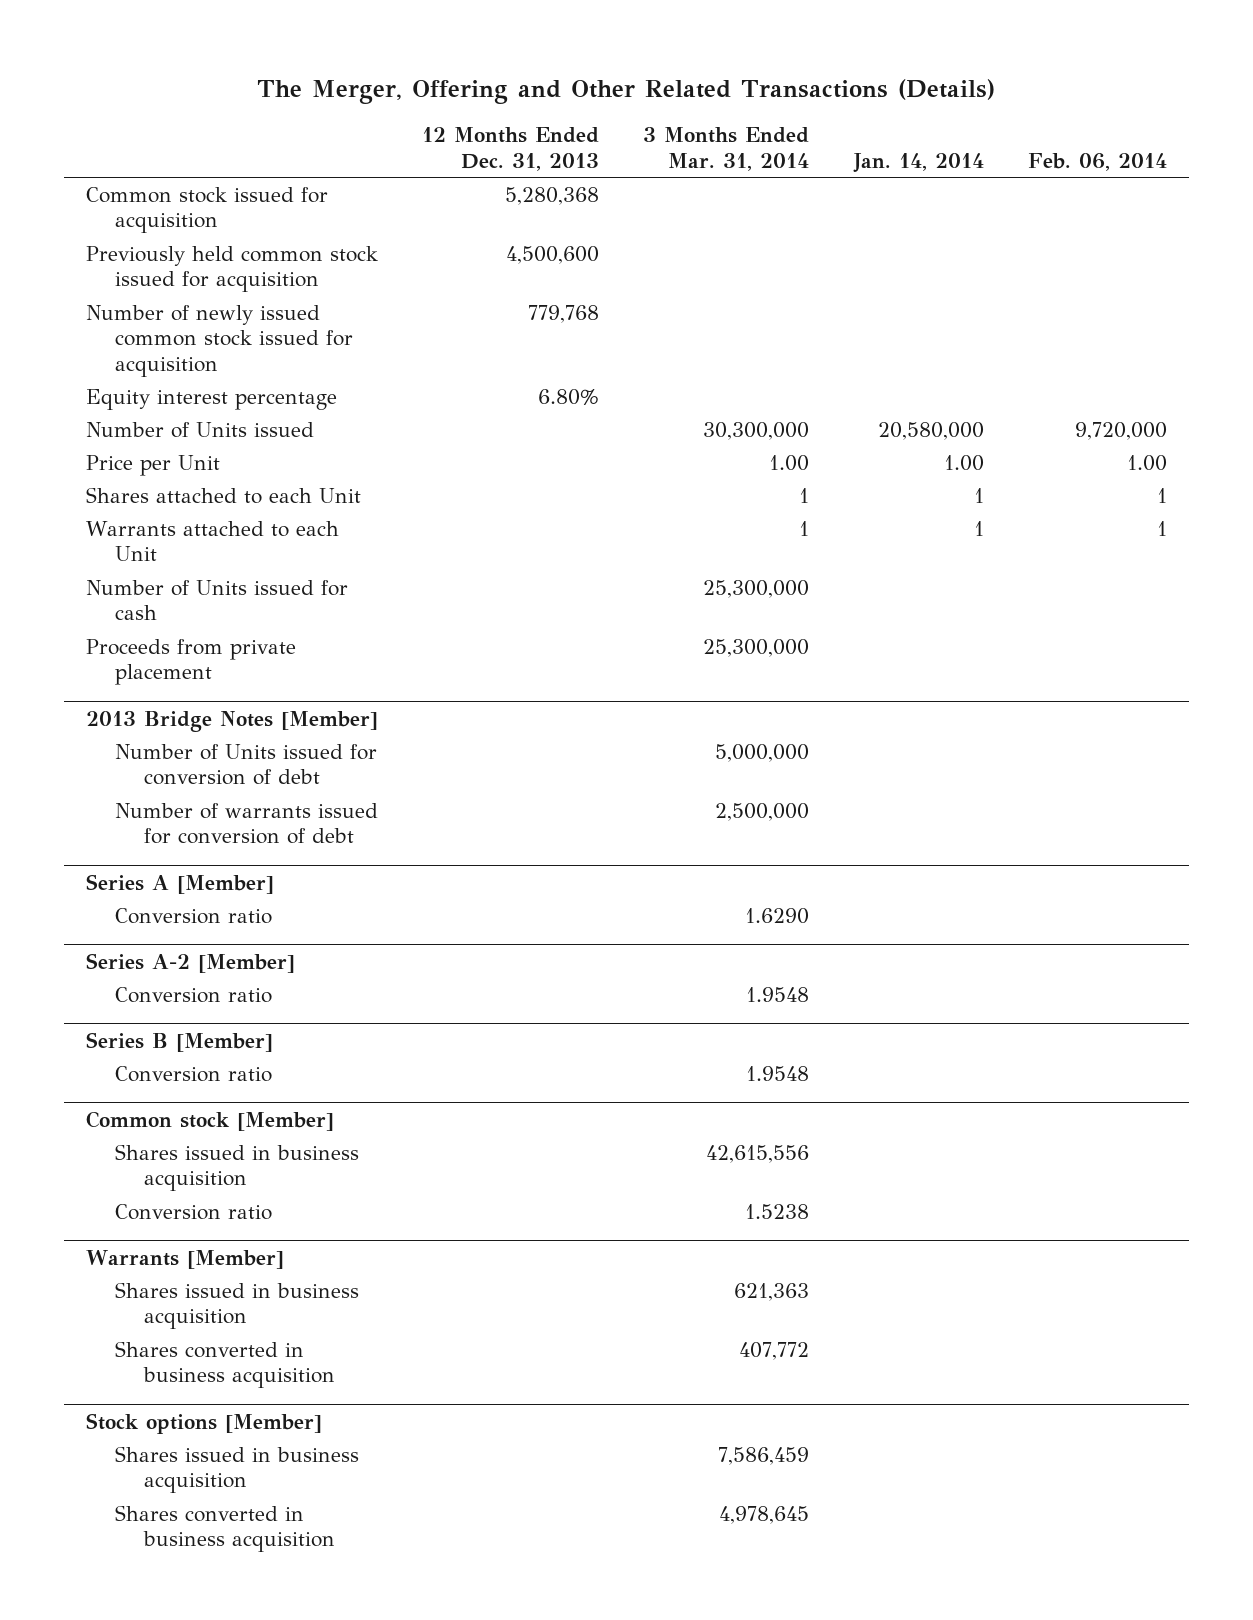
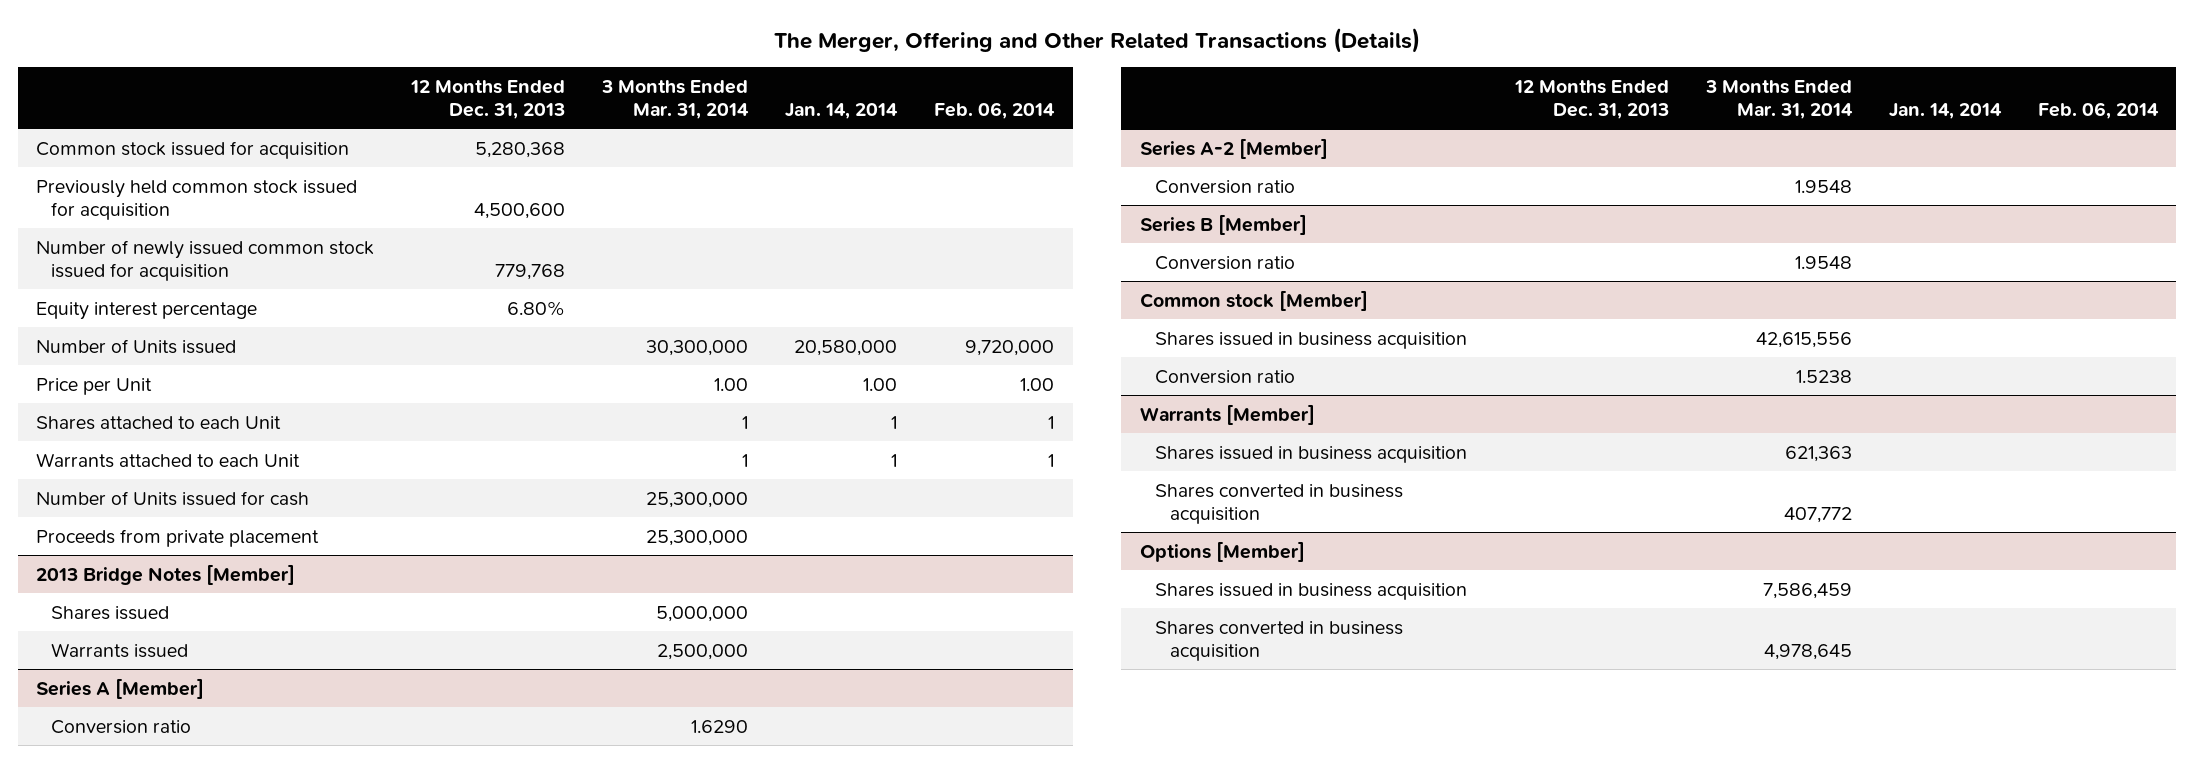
@ 2013 Bridge Notes [Member]
- Number of Units issued for conversion of debt | | 5,000,000 | |
- Number of warrants issued for conversion of debt | | 2,500,000 | |
+ Shares issued | | 5,000,000 | |
+ Warrants issued | | 2,500,000 | |
- Stock options [Member]
+ Options [Member]

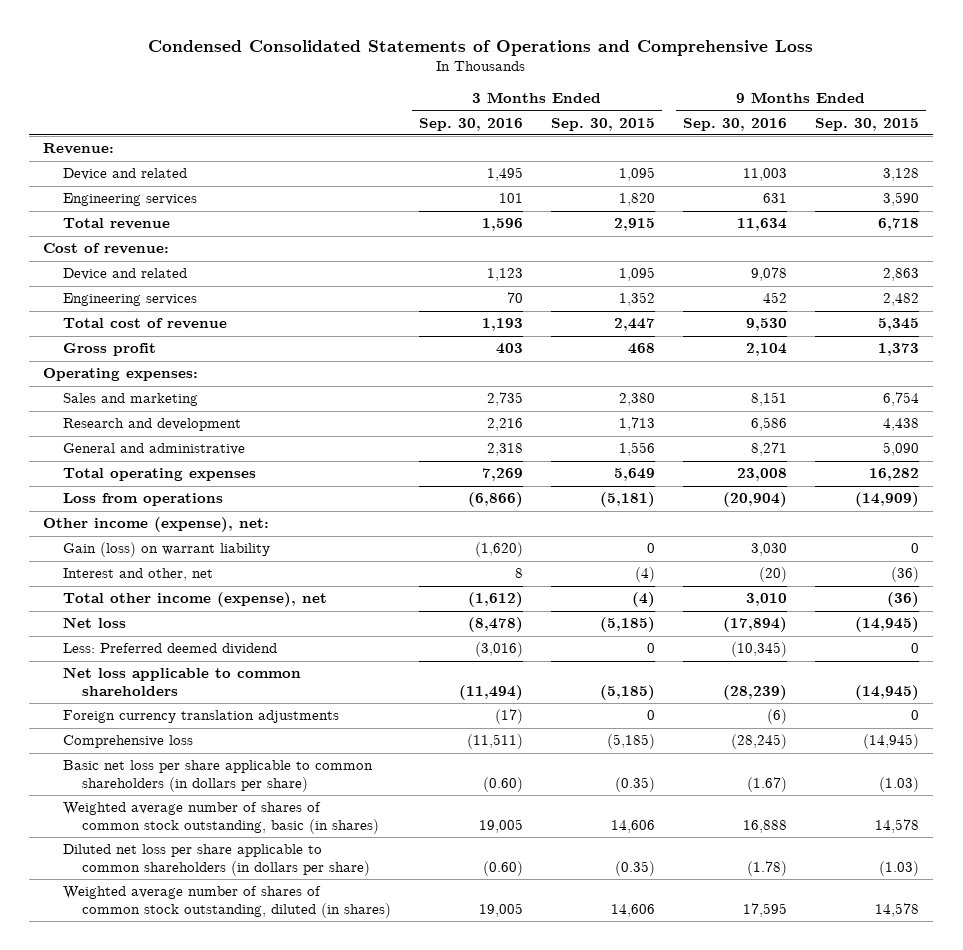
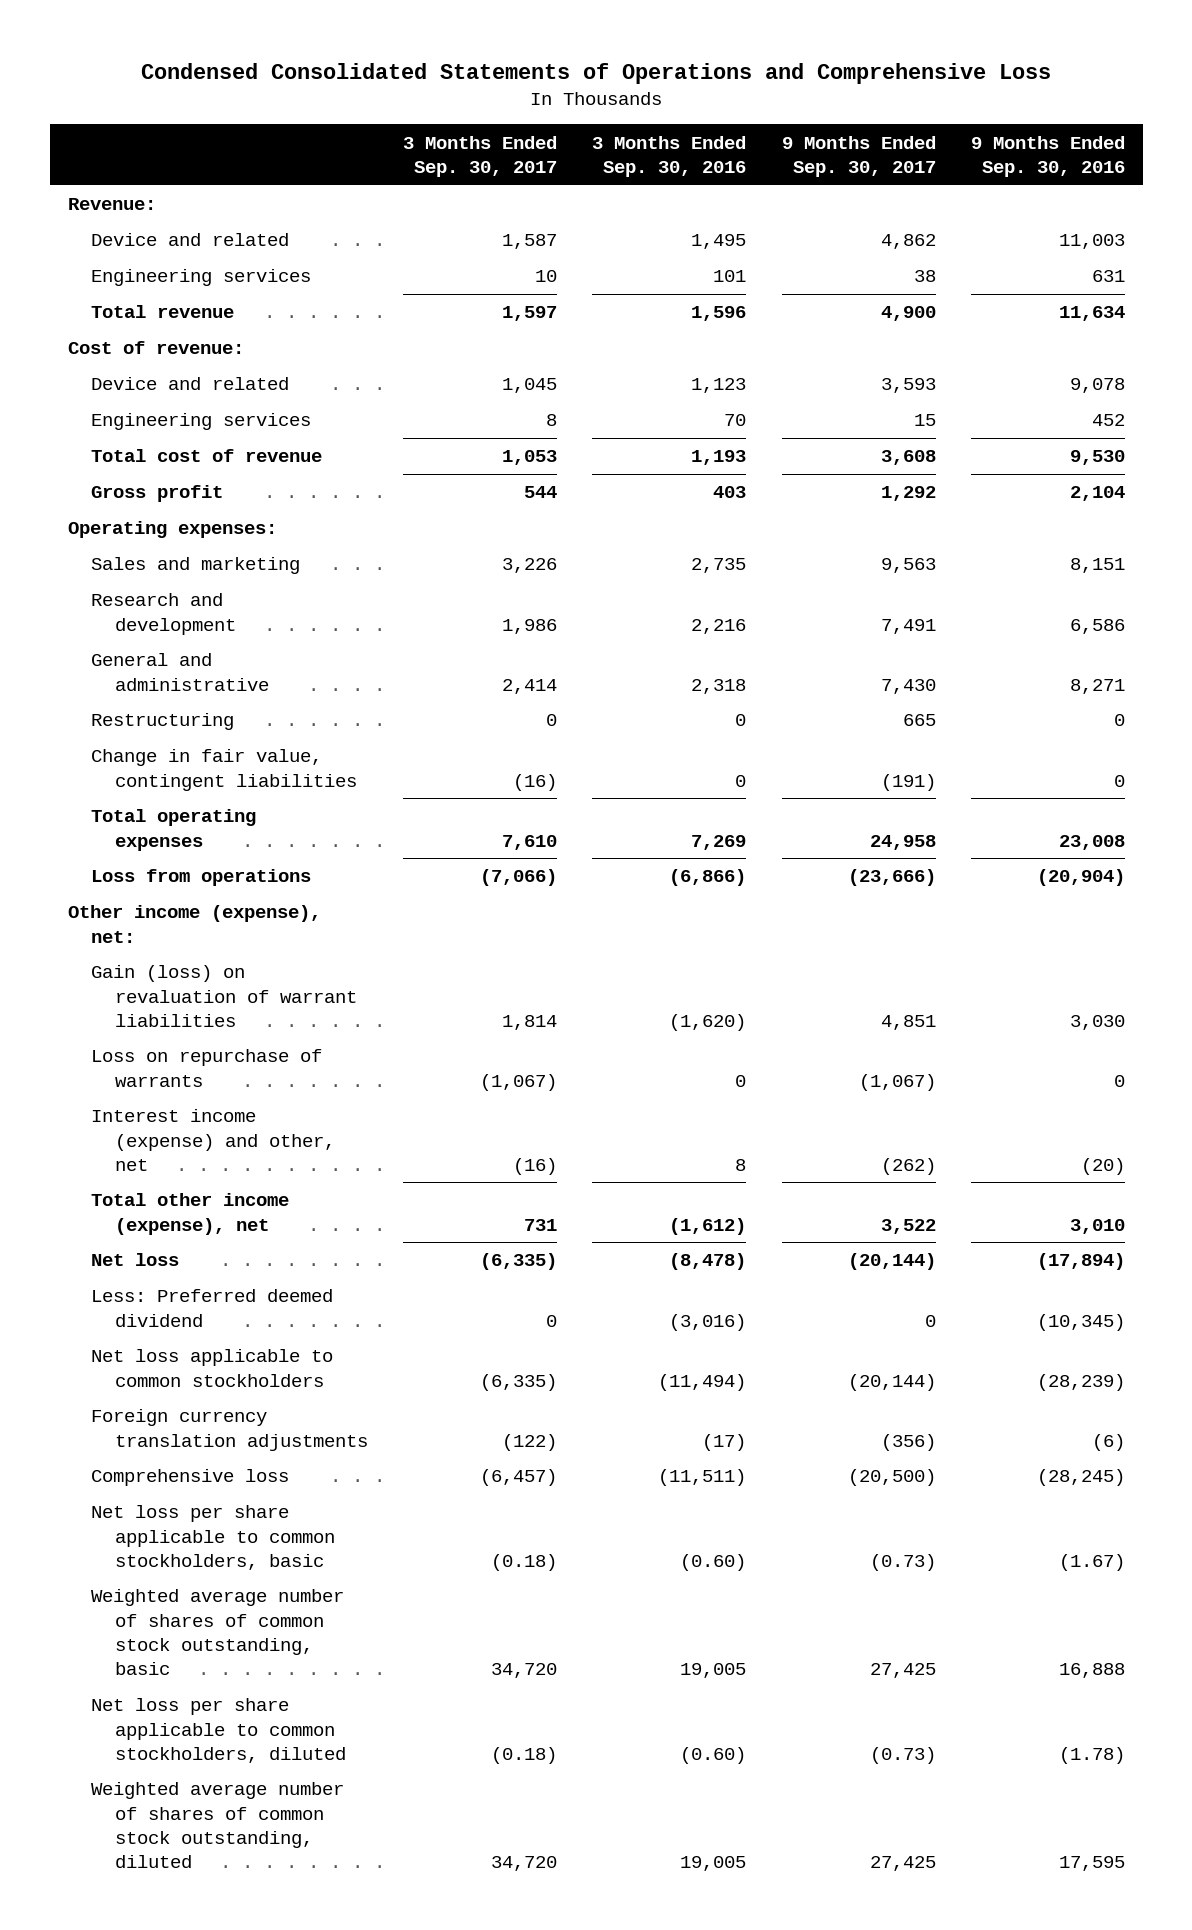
- | 3 Months Ended Sep. 30, 2016 | 3 Months Ended Sep. 30, 2015 | 9 Months Ended Sep. 30, 2016 | 9 Months Ended Sep. 30, 2015
+ | 3 Months Ended Sep. 30, 2017 | 3 Months Ended Sep. 30, 2016 | 9 Months Ended Sep. 30, 2017 | 9 Months Ended Sep. 30, 2016
+ Restructuring | 0 | 0 | 665 | 0
+ Change in fair value, contingent liabilities | (16) | 0 | (191) | 0
- Gain (loss) on warrant liability | (1,620) | 0 | 3,030 | 0
- Interest and other, net | 8 | (4) | (20) | (36)
+ Gain (loss) on revaluation of warrant liabilities | 1,814 | (1,620) | 4,851 | 3,030
+ Loss on repurchase of warrants | (1,067) | 0 | (1,067) | 0
+ Interest income (expense) and other, net | (16) | 8 | (262) | (20)
- Net loss applicable to common shareholders | (11,494) | (5,185) | (28,239) | (14,945)
+ Net loss applicable to common stockholders | (6,335) | (11,494) | (20,144) | (28,239)
- Basic net loss per share applicable to common shareholders (in dollars per share) | (0.60) | (0.35) | (1.67) | (1.03)
- Weighted average number of shares of common stock outstanding, basic (in shares) | 19,005 | 14,606 | 16,888 | 14,578
- Diluted net loss per share applicable to common shareholders (in dollars per share) | (0.60) | (0.35) | (1.78) | (1.03)
- Weighted average number of shares of common stock outstanding, diluted (in shares) | 19,005 | 14,606 | 17,595 | 14,578
+ Net loss per share applicable to common stockholders, basic | (0.18) | (0.60) | (0.73) | (1.67)
+ Weighted average number of shares of common stock outstanding, basic | 34,720 | 19,005 | 27,425 | 16,888
+ Net loss per share applicable to common stockholders, diluted | (0.18) | (0.60) | (0.73) | (1.78)
+ Weighted average number of shares of common stock outstanding, diluted | 34,720 | 19,005 | 27,425 | 17,595

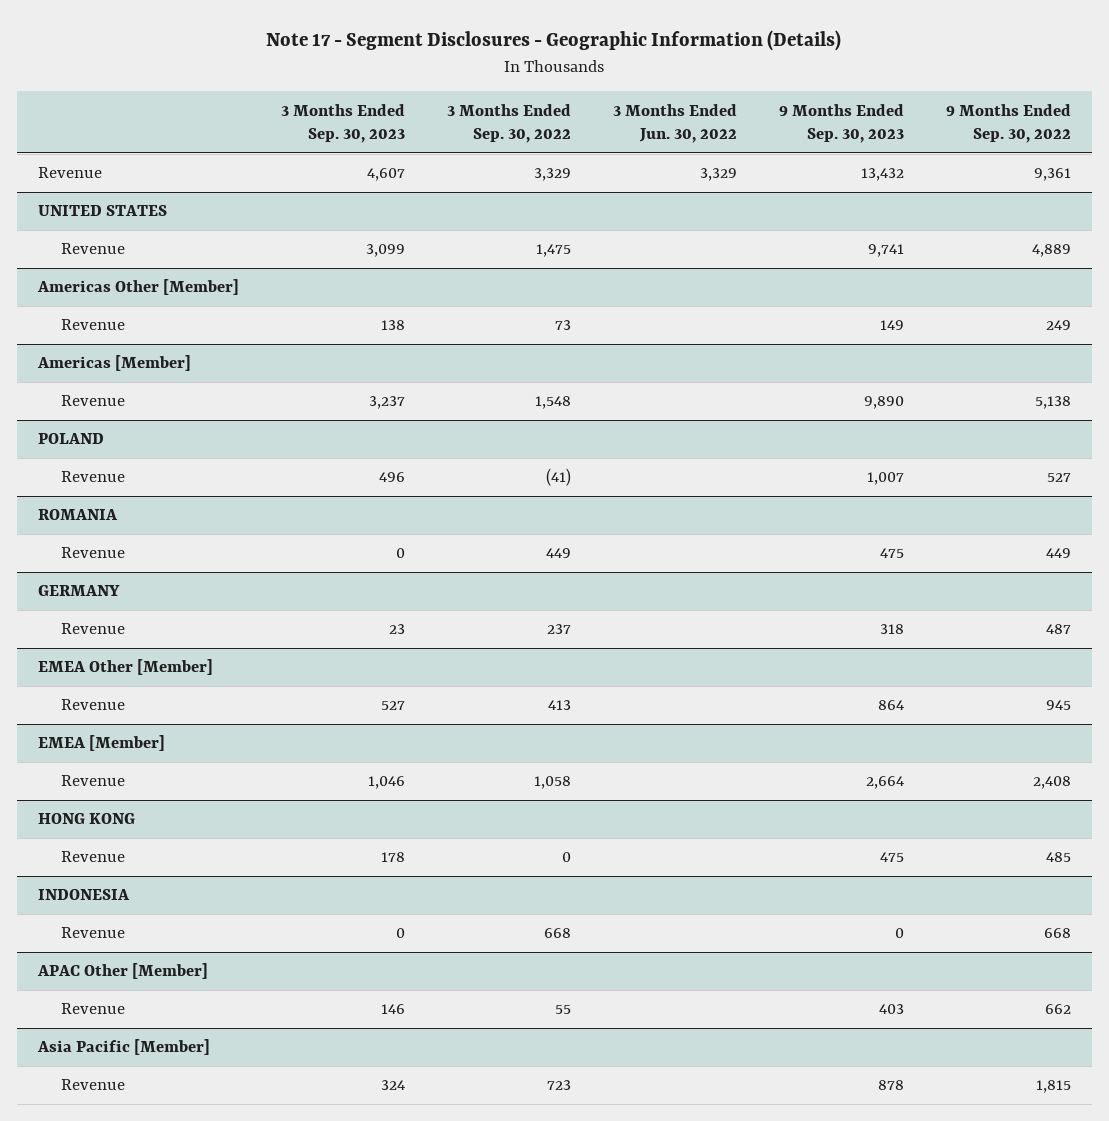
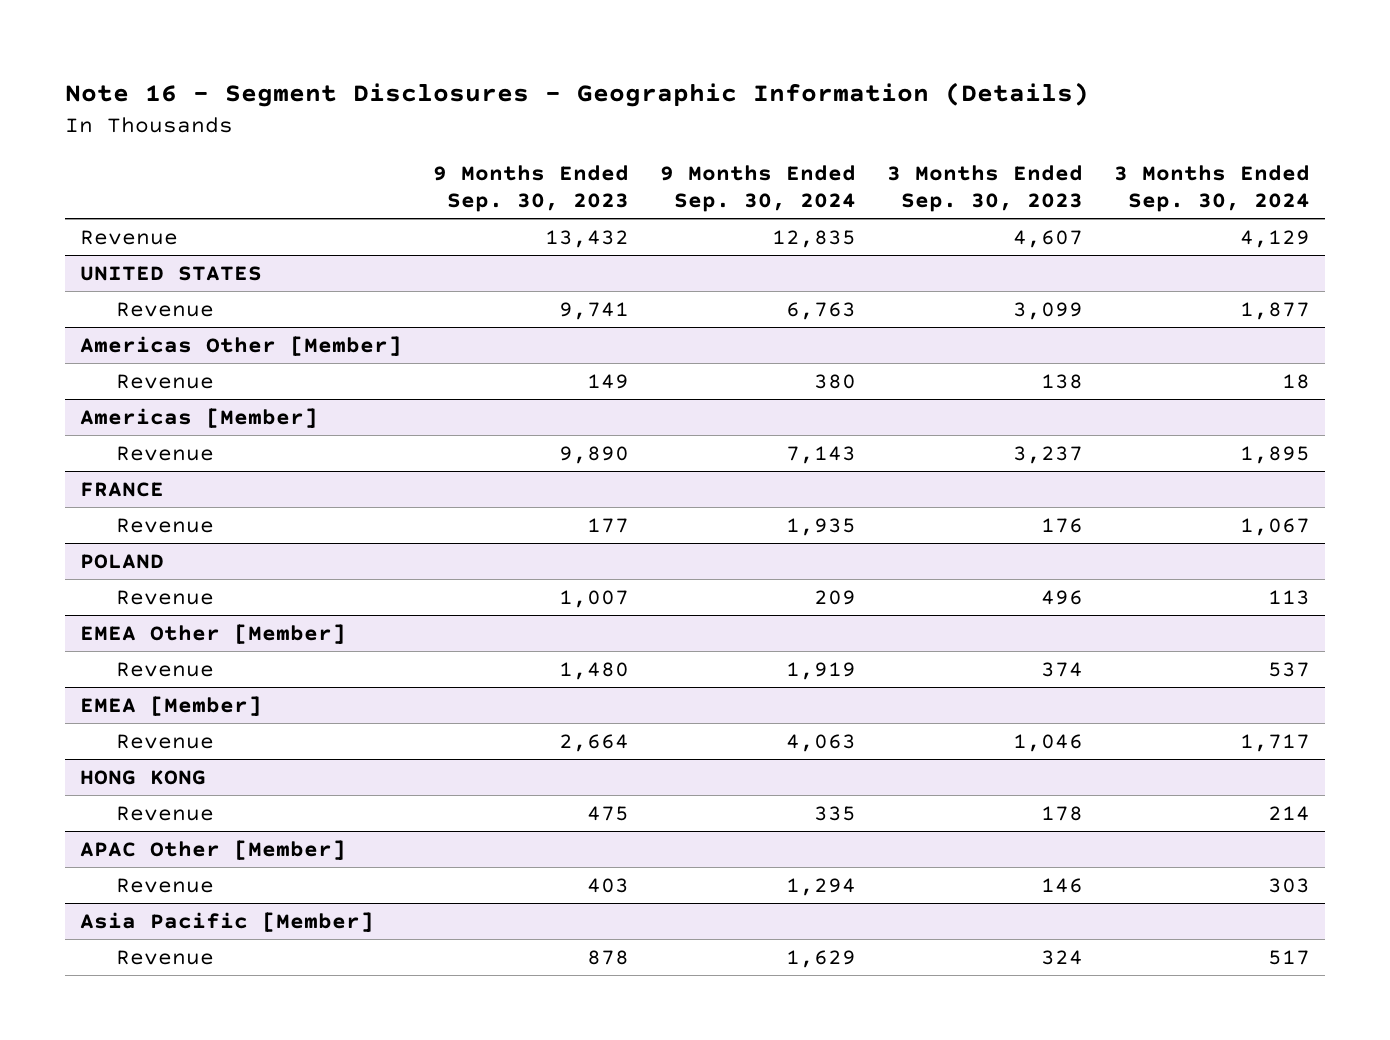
- Note 17 - Segment Disclosures - Geographic Information (Details)
+ Note 16 - Segment Disclosures - Geographic Information (Details)
- | 3 Months Ended Sep. 30, 2023 | 3 Months Ended Sep. 30, 2022 | 3 Months Ended Jun. 30, 2022 | 9 Months Ended Sep. 30, 2023 | 9 Months Ended Sep. 30, 2022
+ | 9 Months Ended Sep. 30, 2023 | 9 Months Ended Sep. 30, 2024 | 3 Months Ended Sep. 30, 2023 | 3 Months Ended Sep. 30, 2024
+ FRANCE
+ Revenue | 177 | 1,935 | 176 | 1,067
- ROMANIA
- Revenue | 0 | 449 | | 475 | 449
- GERMANY
- Revenue | 23 | 237 | | 318 | 487
@ EMEA Other [Member]
- Revenue | 527 | 413 | | 864 | 945
+ Revenue | 1,480 | 1,919 | 374 | 537
- INDONESIA
- Revenue | 0 | 668 | | 0 | 668

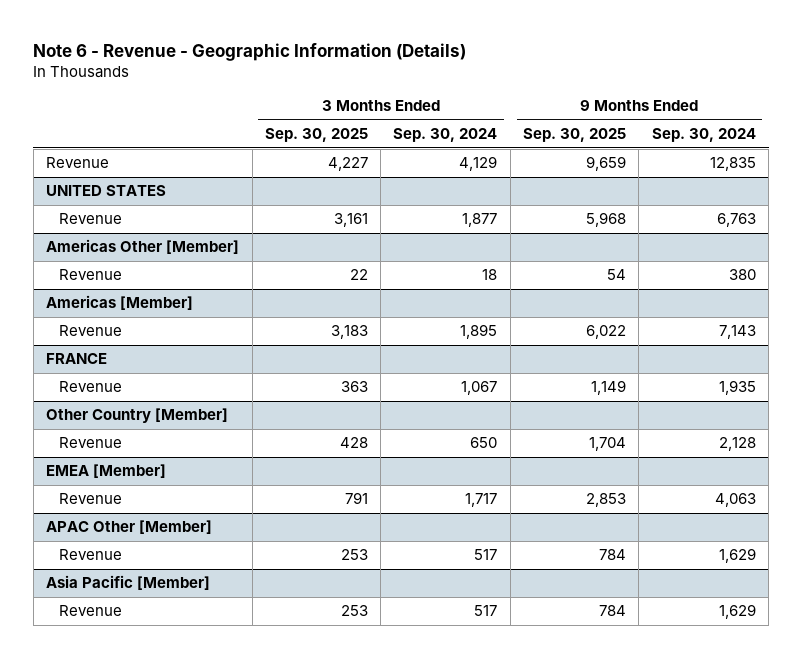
- Note 16 - Segment Disclosures - Geographic Information (Details)
+ Note 6 - Revenue - Geographic Information (Details)
- | 9 Months Ended Sep. 30, 2023 | 9 Months Ended Sep. 30, 2024 | 3 Months Ended Sep. 30, 2023 | 3 Months Ended Sep. 30, 2024
+ | 3 Months Ended Sep. 30, 2025 | 3 Months Ended Sep. 30, 2024 | 9 Months Ended Sep. 30, 2025 | 9 Months Ended Sep. 30, 2024
- POLAND
- Revenue | 1,007 | 209 | 496 | 113
- EMEA Other [Member]
- Revenue | 1,480 | 1,919 | 374 | 537
+ Other Country [Member]
+ Revenue | 428 | 650 | 1,704 | 2,128
- HONG KONG
- Revenue | 475 | 335 | 178 | 214
@ APAC Other [Member]
- Revenue | 403 | 1,294 | 146 | 303
+ Revenue | 253 | 517 | 784 | 1,629

